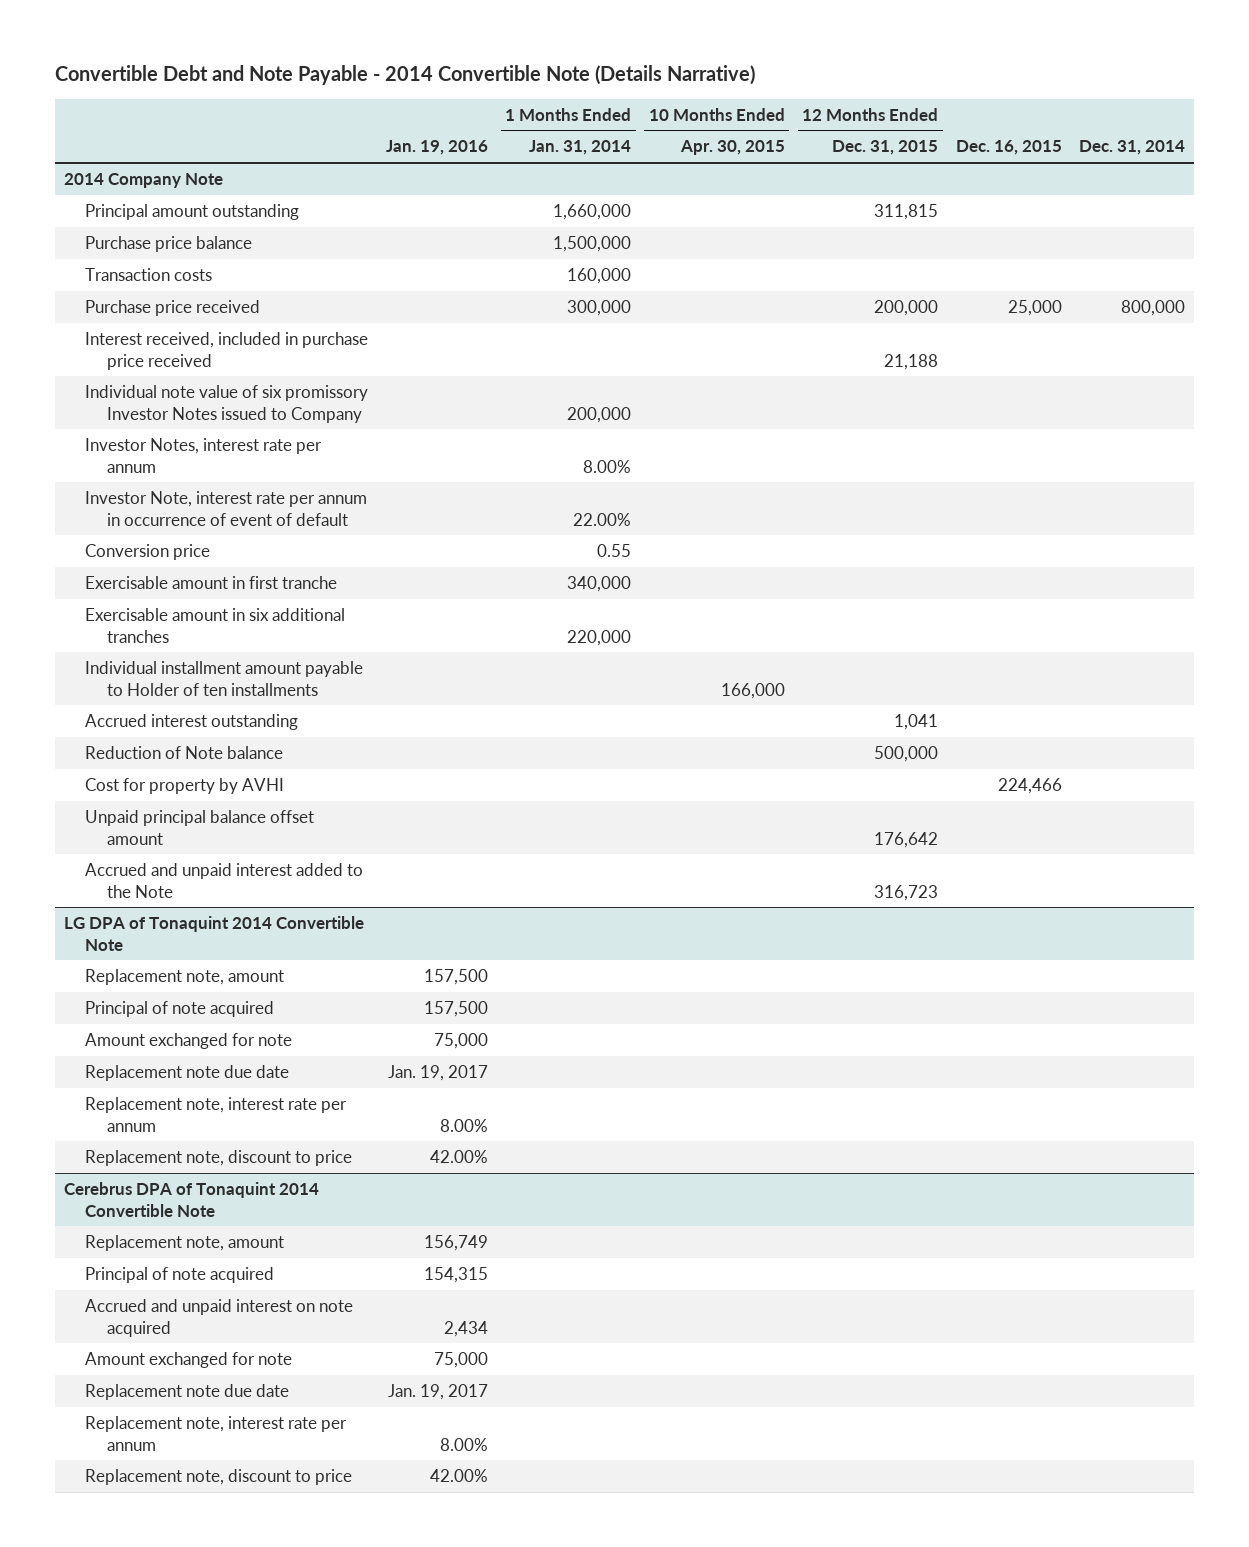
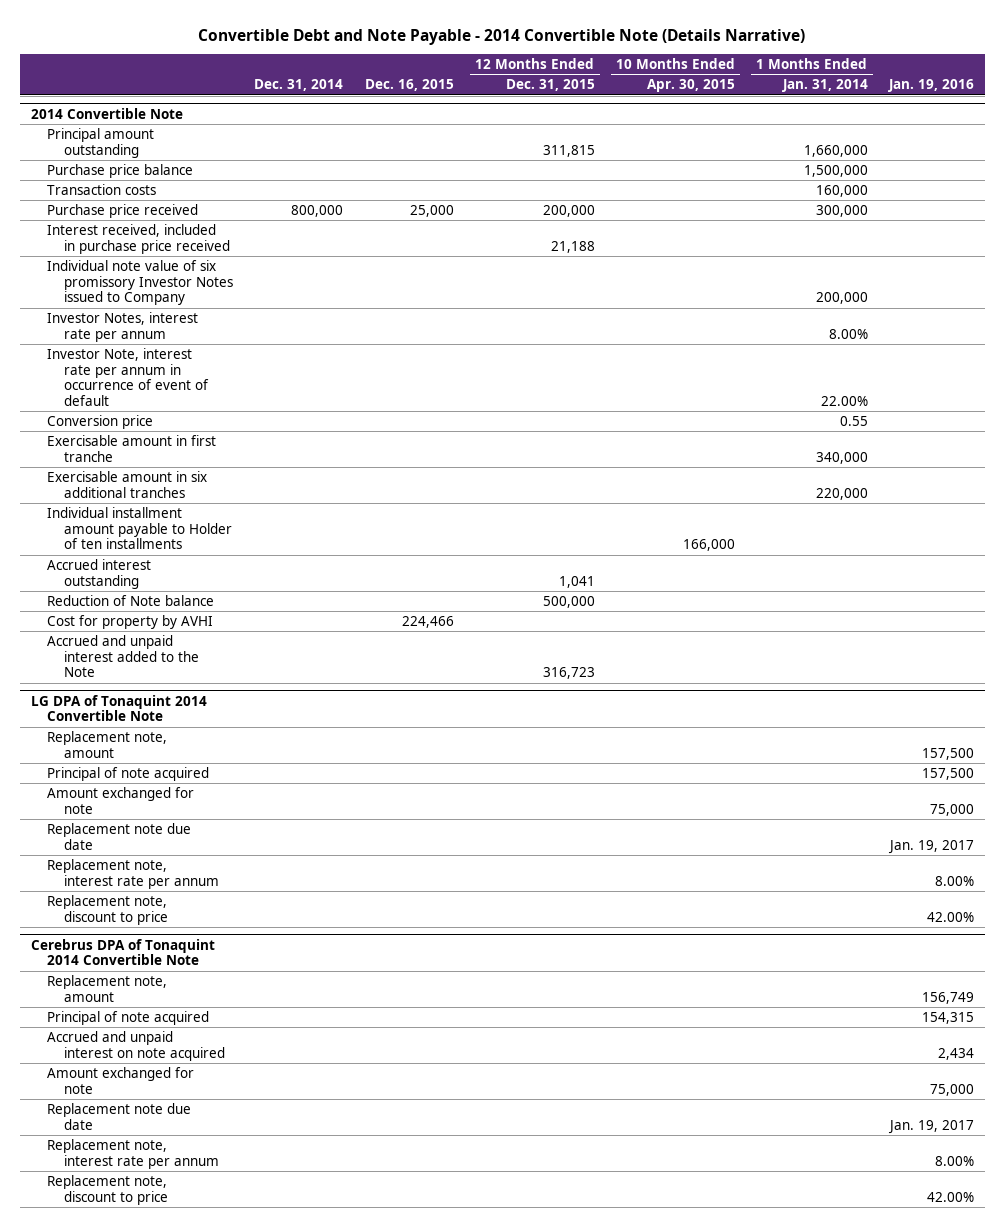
- | Jan. 19, 2016 | 1 Months Ended Jan. 31, 2014 | 10 Months Ended Apr. 30, 2015 | 12 Months Ended Dec. 31, 2015 | Dec. 16, 2015 | Dec. 31, 2014
+ | Dec. 31, 2014 | Dec. 16, 2015 | 12 Months Ended Dec. 31, 2015 | 10 Months Ended Apr. 30, 2015 | 1 Months Ended Jan. 31, 2014 | Jan. 19, 2016
- 2014 Company Note
+ 2014 Convertible Note
- Unpaid principal balance offset amount | | | | 176,642 | |

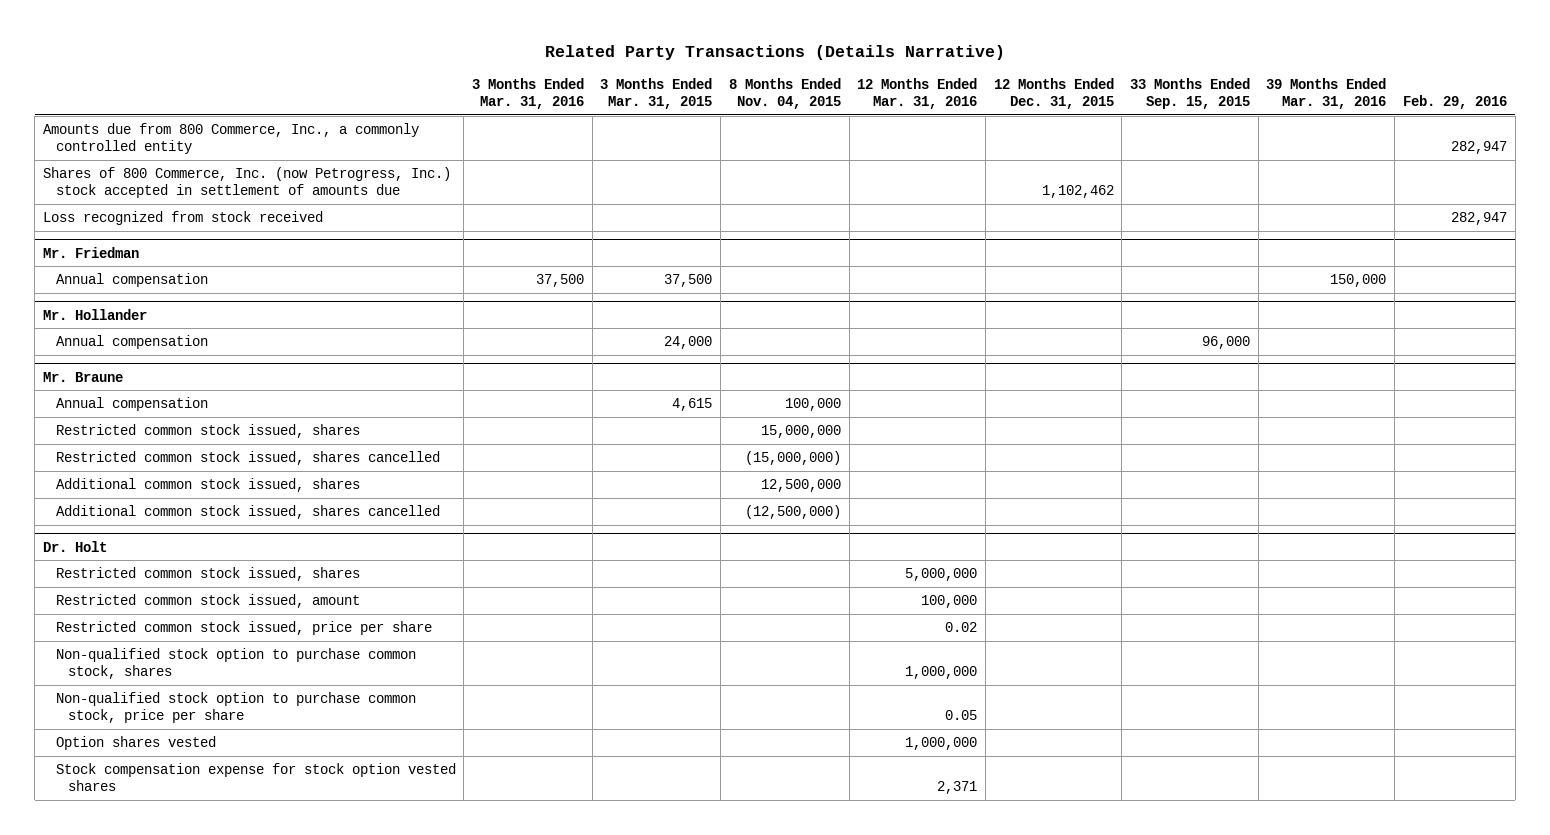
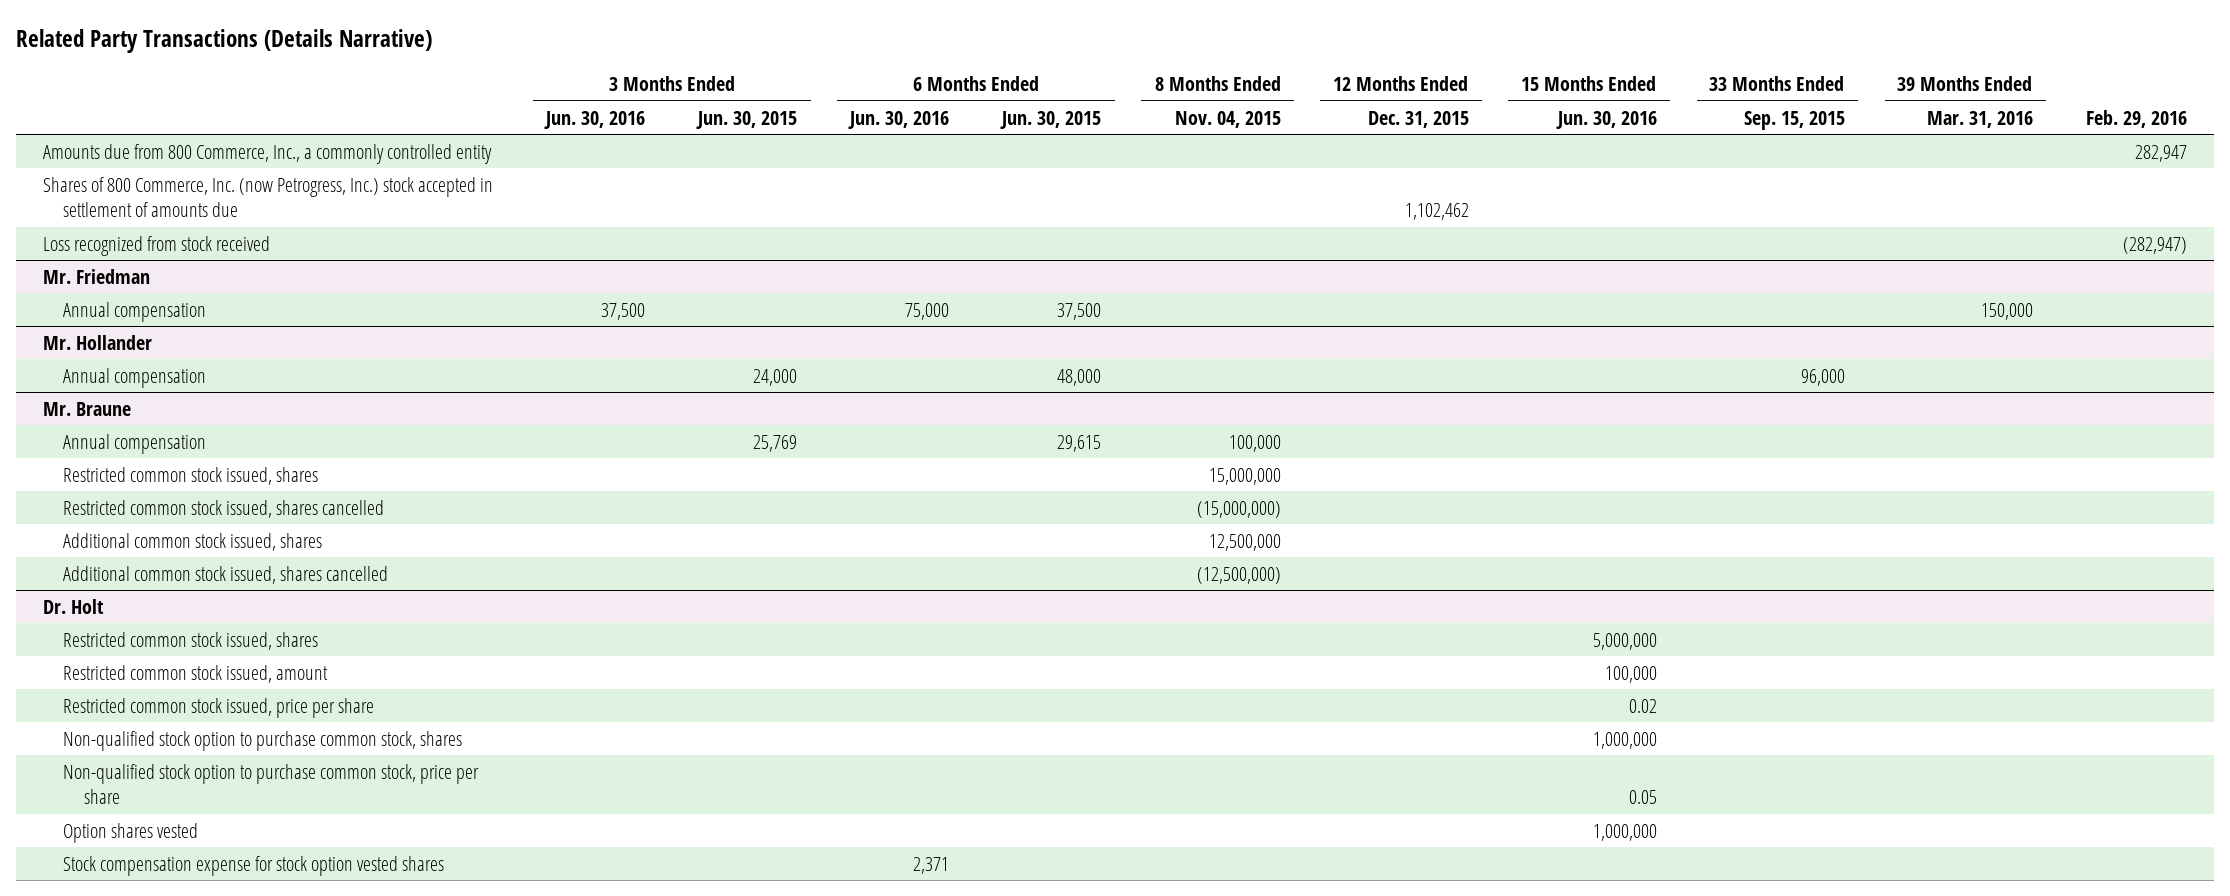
- | 3 Months Ended Mar. 31, 2016 | 3 Months Ended Mar. 31, 2015 | 8 Months Ended Nov. 04, 2015 | 12 Months Ended Mar. 31, 2016 | 12 Months Ended Dec. 31, 2015 | 33 Months Ended Sep. 15, 2015 | 39 Months Ended Mar. 31, 2016 | Feb. 29, 2016
+ | 3 Months Ended Jun. 30, 2016 | 3 Months Ended Jun. 30, 2015 | 6 Months Ended Jun. 30, 2016 | 6 Months Ended Jun. 30, 2015 | 8 Months Ended Nov. 04, 2015 | 12 Months Ended Dec. 31, 2015 | 15 Months Ended Jun. 30, 2016 | 33 Months Ended Sep. 15, 2015 | 39 Months Ended Mar. 31, 2016 | Feb. 29, 2016
- Loss recognized from stock received | | | | | | | | 282,947
+ Loss recognized from stock received | | | | | | | | | | (282,947)

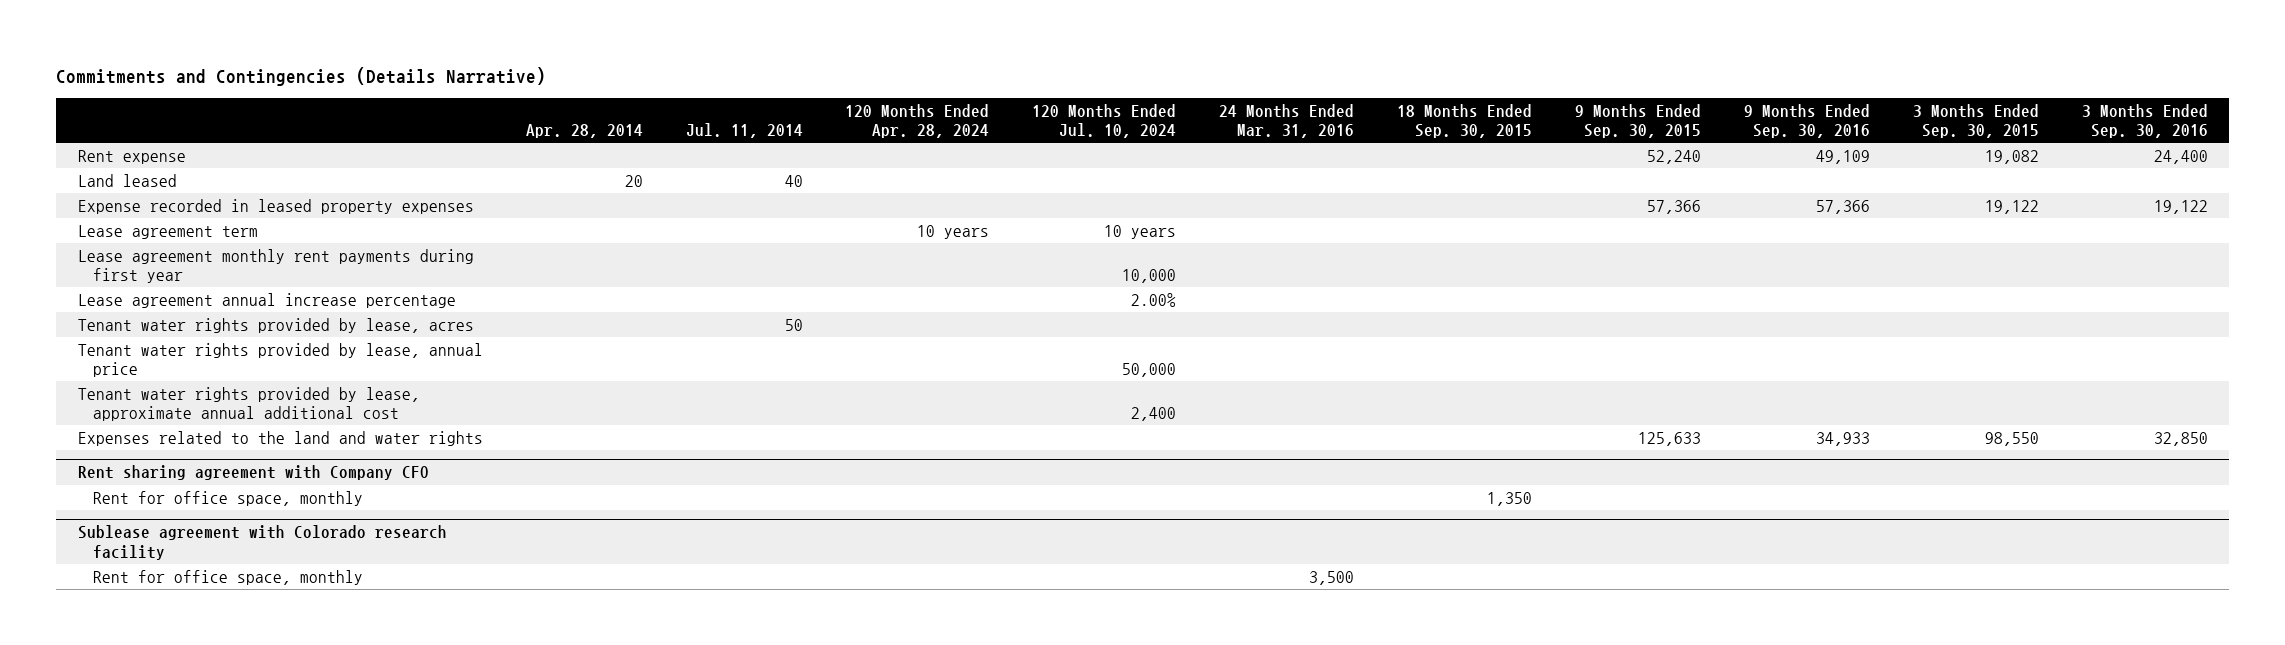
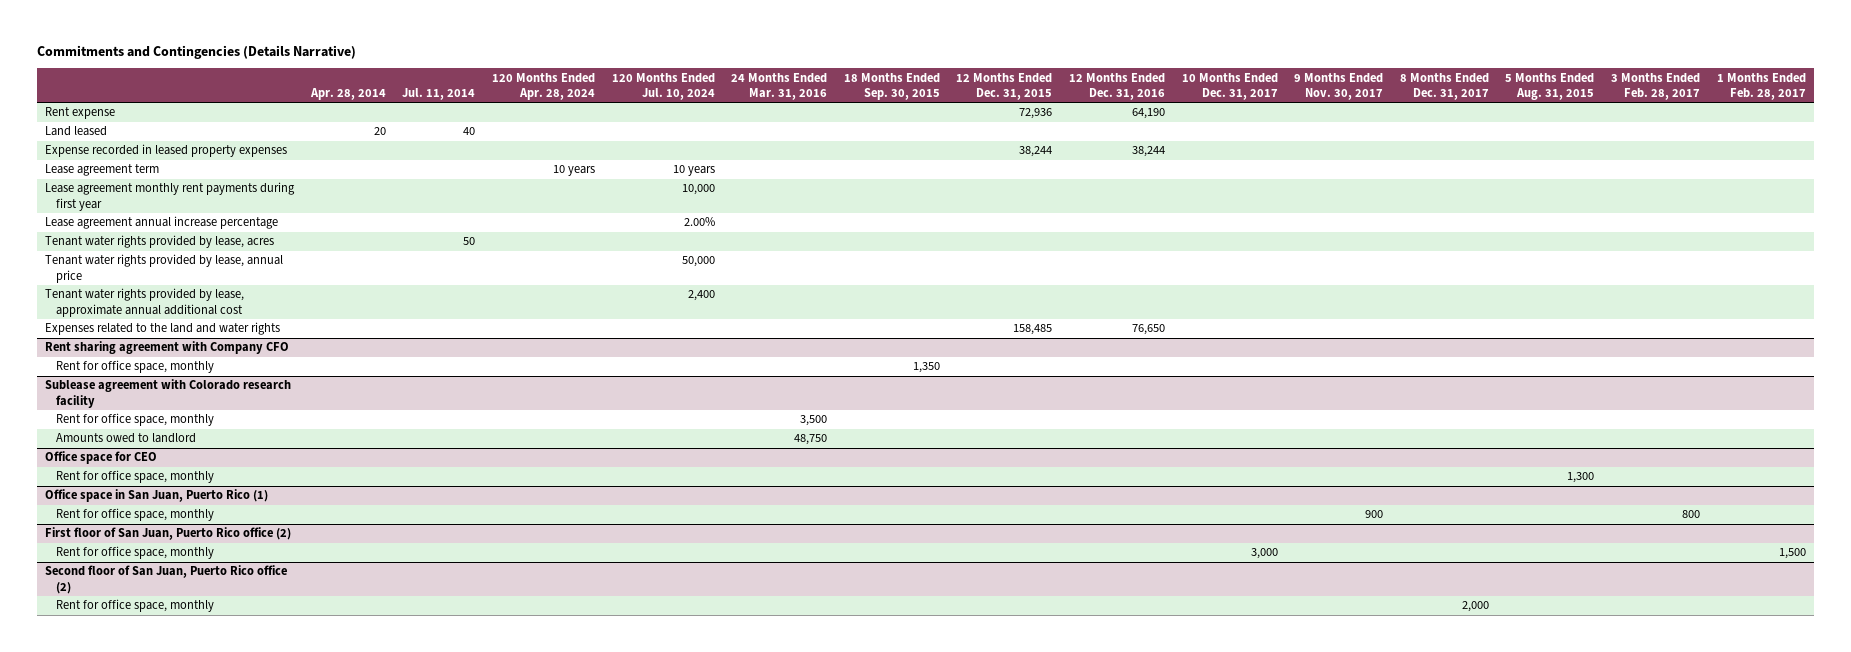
- | Apr. 28, 2014 | Jul. 11, 2014 | 120 Months Ended Apr. 28, 2024 | 120 Months Ended Jul. 10, 2024 | 24 Months Ended Mar. 31, 2016 | 18 Months Ended Sep. 30, 2015 | 9 Months Ended Sep. 30, 2015 | 9 Months Ended Sep. 30, 2016 | 3 Months Ended Sep. 30, 2015 | 3 Months Ended Sep. 30, 2016
+ | Apr. 28, 2014 | Jul. 11, 2014 | 120 Months Ended Apr. 28, 2024 | 120 Months Ended Jul. 10, 2024 | 24 Months Ended Mar. 31, 2016 | 18 Months Ended Sep. 30, 2015 | 12 Months Ended Dec. 31, 2015 | 12 Months Ended Dec. 31, 2016 | 10 Months Ended Dec. 31, 2017 | 9 Months Ended Nov. 30, 2017 | 8 Months Ended Dec. 31, 2017 | 5 Months Ended Aug. 31, 2015 | 3 Months Ended Feb. 28, 2017 | 1 Months Ended Feb. 28, 2017
@ Sublease agreement with Colorado research facility
+ Amounts owed to landlord | | | | | 48,750 | | | | | | | | |
+ Office space for CEO
+ Rent for office space, monthly | | | | | | | | | | | | 1,300 | |
+ Office space in San Juan, Puerto Rico (1)
+ Rent for office space, monthly | | | | | | | | | | 900 | | | 800 |
+ First floor of San Juan, Puerto Rico office (2)
+ Rent for office space, monthly | | | | | | | | | 3,000 | | | | | 1,500
+ Second floor of San Juan, Puerto Rico office (2)
+ Rent for office space, monthly | | | | | | | | | | | 2,000 | | |

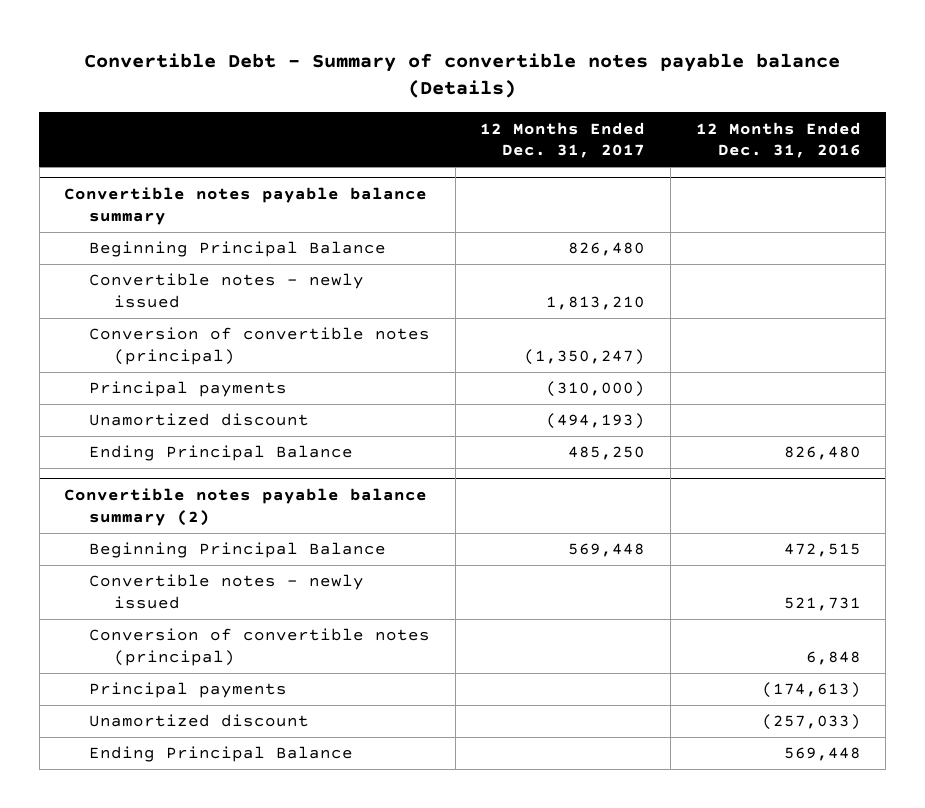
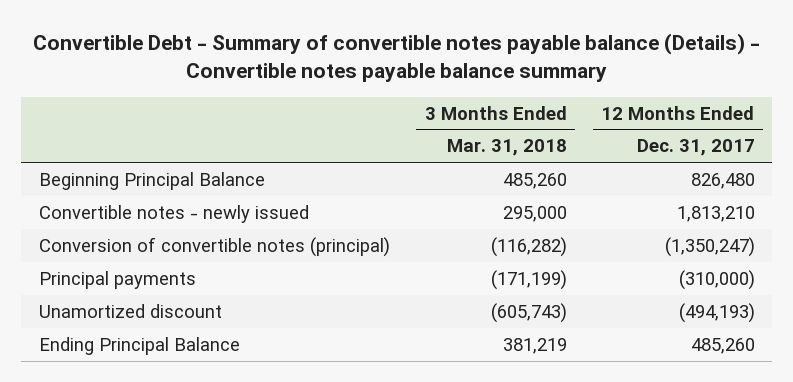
- Convertible Debt - Summary of convertible notes payable balance (Details)
+ Convertible Debt - Summary of convertible notes payable balance (Details) - Convertible notes payable balance summary
- | 12 Months Ended Dec. 31, 2017 | 12 Months Ended Dec. 31, 2016
+ | 3 Months Ended Mar. 31, 2018 | 12 Months Ended Dec. 31, 2017
- Convertible notes payable balance summary
- Ending Principal Balance | 485,250 | 826,480
- Convertible notes payable balance summary (2)
- Beginning Principal Balance | 569,448 | 472,515
- Convertible notes - newly issued | | 521,731
- Conversion of convertible notes (principal) | | 6,848
- Principal payments | | (174,613)
- Unamortized discount | | (257,033)
- Ending Principal Balance | | 569,448
+ Ending Principal Balance | 381,219 | 485,260

